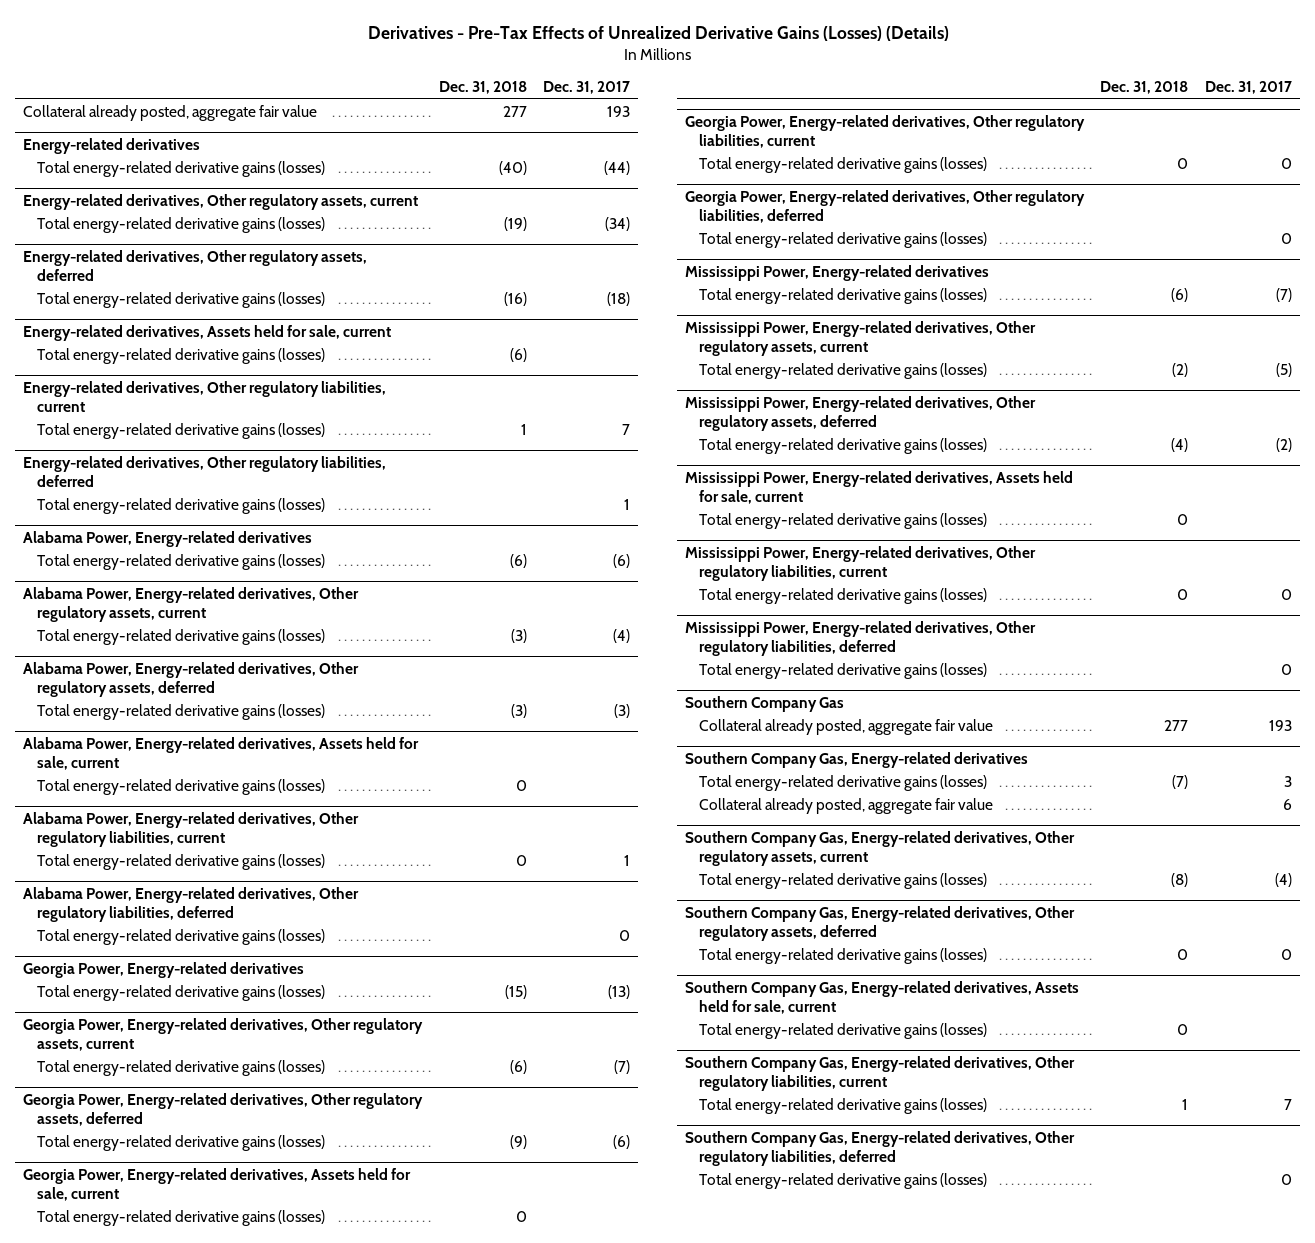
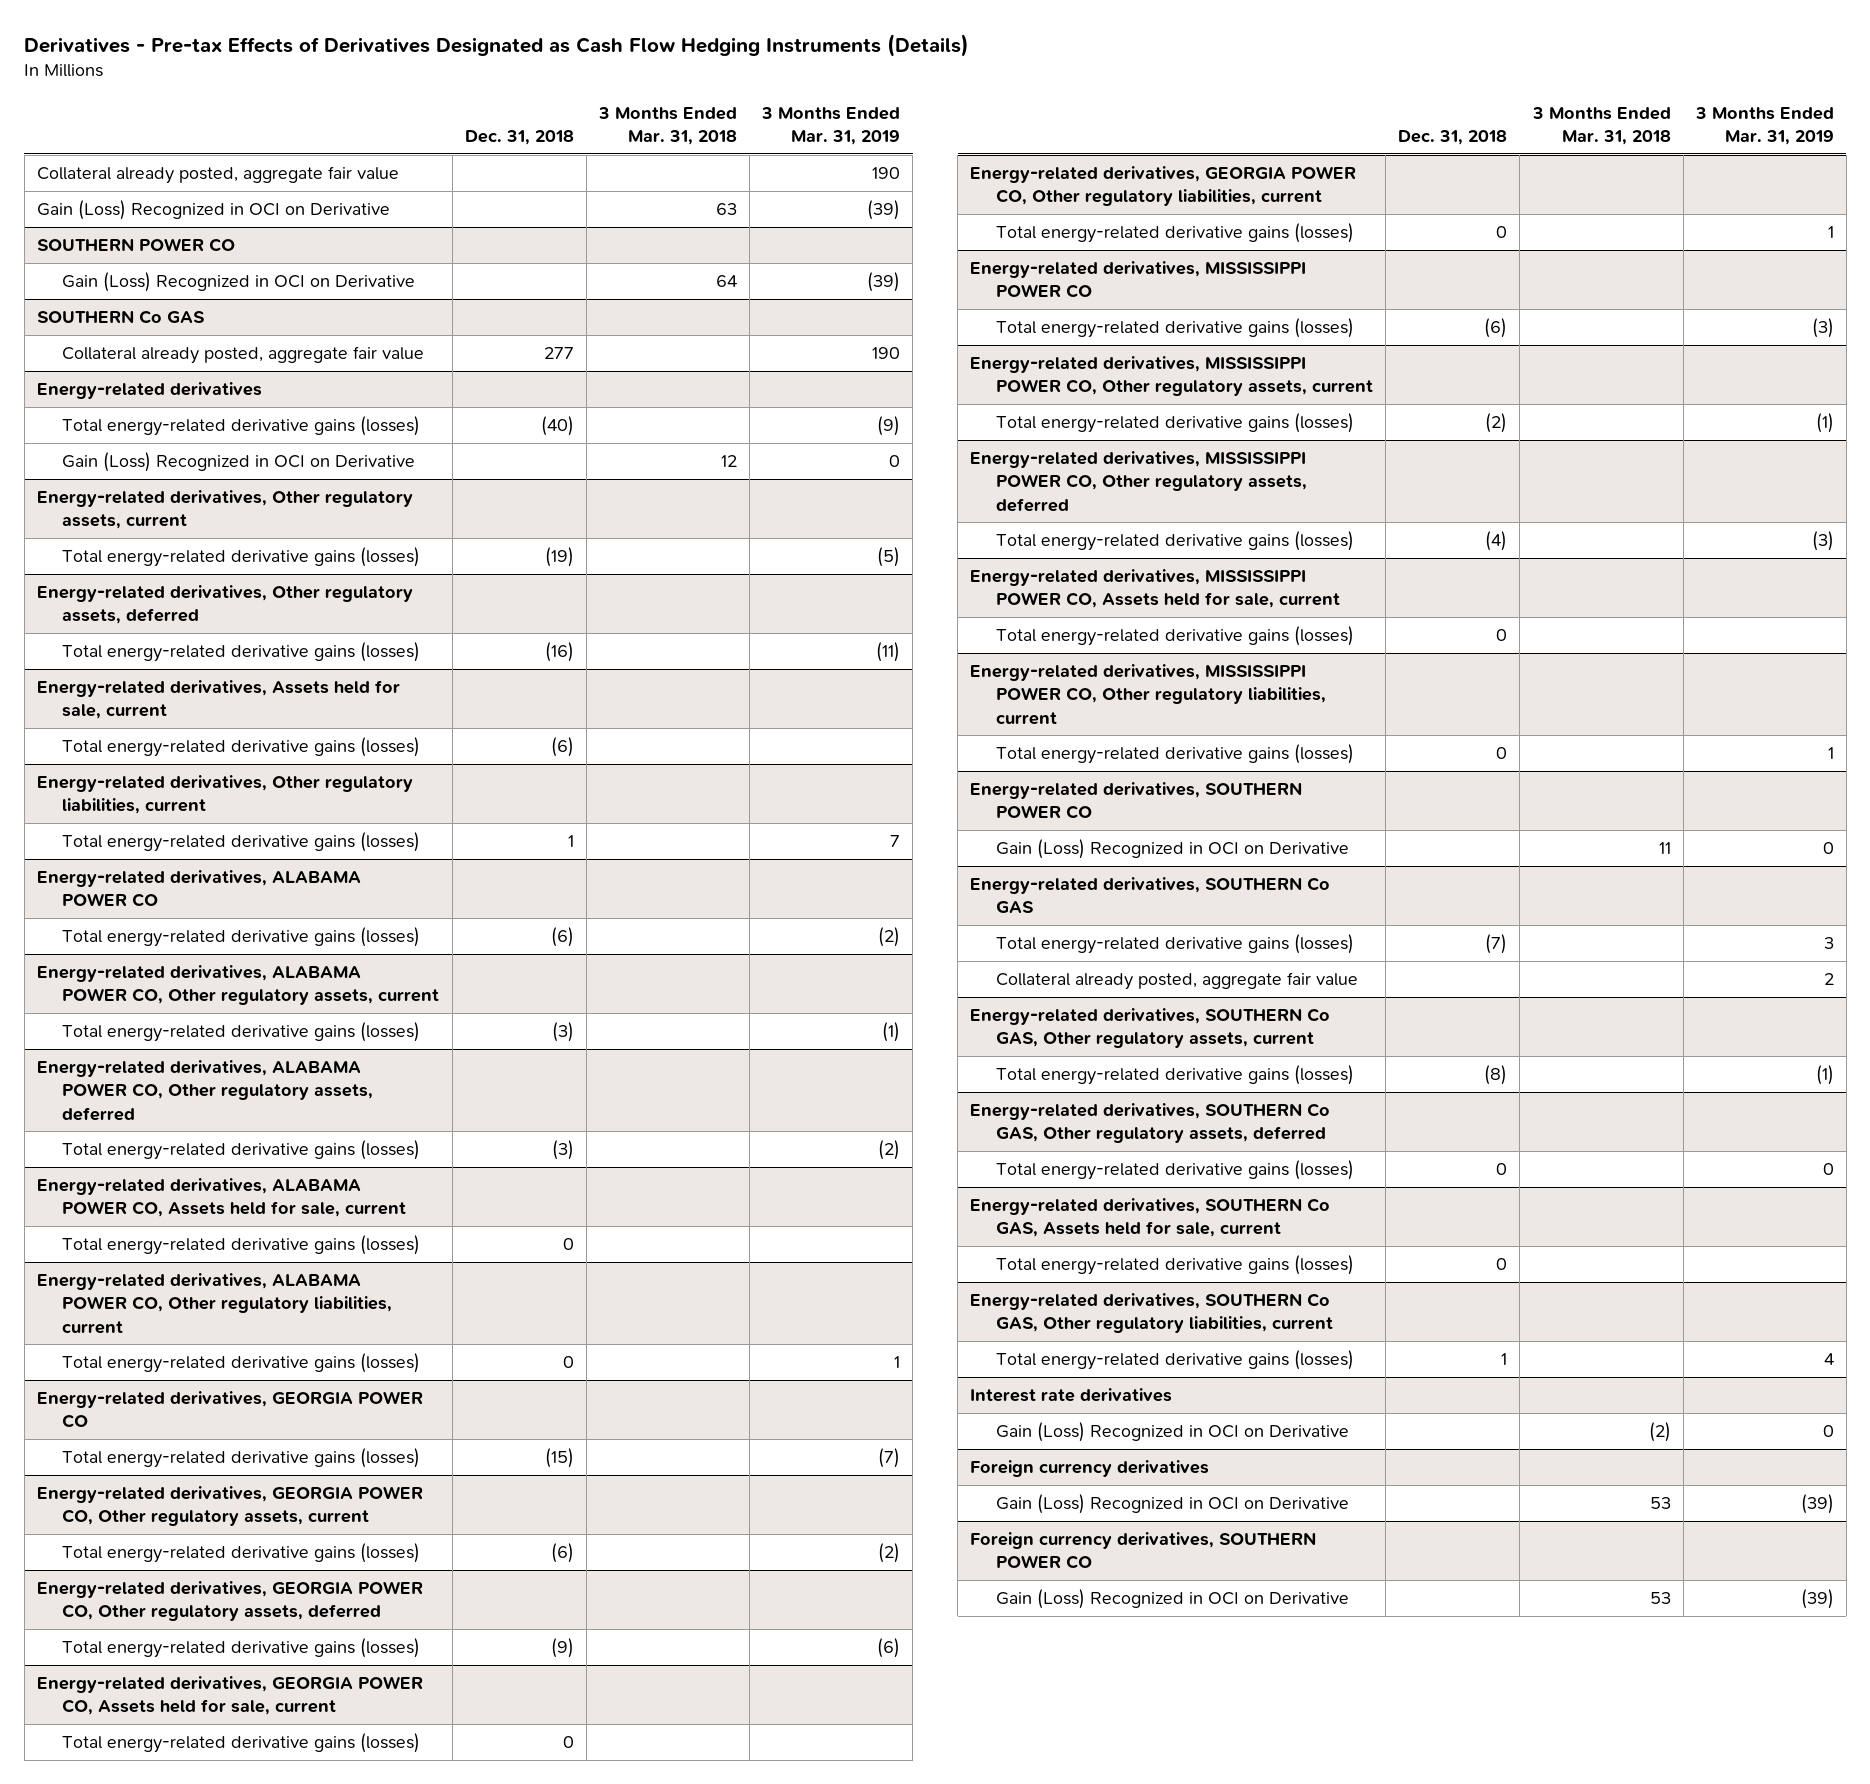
- Derivatives - Pre-Tax Effects of Unrealized Derivative Gains (Losses) (Details)
+ Derivatives - Pre-tax Effects of Derivatives Designated as Cash Flow Hedging Instruments (Details)
- | Dec. 31, 2018 | Dec. 31, 2017
+ | Dec. 31, 2018 | 3 Months Ended Mar. 31, 2018 | 3 Months Ended Mar. 31, 2019
+ Collateral already posted, aggregate fair value | | | 190
+ Gain (Loss) Recognized in OCI on Derivative | | 63 | (39)
+ SOUTHERN POWER CO
+ Gain (Loss) Recognized in OCI on Derivative | | 64 | (39)
+ SOUTHERN Co GAS
@ Energy-related derivatives
+ Gain (Loss) Recognized in OCI on Derivative | | 12 | 0
- Energy-related derivatives, Other regulatory liabilities, deferred
- Total energy-related derivative gains (losses) | | 1
- Alabama Power, Energy-related derivatives
+ Energy-related derivatives, ALABAMA POWER CO
- Alabama Power, Energy-related derivatives, Other regulatory assets, current
+ Energy-related derivatives, ALABAMA POWER CO, Other regulatory assets, current
- Alabama Power, Energy-related derivatives, Other regulatory assets, deferred
+ Energy-related derivatives, ALABAMA POWER CO, Other regulatory assets, deferred
- Alabama Power, Energy-related derivatives, Assets held for sale, current
+ Energy-related derivatives, ALABAMA POWER CO, Assets held for sale, current
- Alabama Power, Energy-related derivatives, Other regulatory liabilities, current
+ Energy-related derivatives, ALABAMA POWER CO, Other regulatory liabilities, current
- Alabama Power, Energy-related derivatives, Other regulatory liabilities, deferred
- Total energy-related derivative gains (losses) | | 0
- Georgia Power, Energy-related derivatives
+ Energy-related derivatives, GEORGIA POWER CO
- Georgia Power, Energy-related derivatives, Other regulatory assets, current
+ Energy-related derivatives, GEORGIA POWER CO, Other regulatory assets, current
- Georgia Power, Energy-related derivatives, Other regulatory assets, deferred
+ Energy-related derivatives, GEORGIA POWER CO, Other regulatory assets, deferred
- Georgia Power, Energy-related derivatives, Assets held for sale, current
+ Energy-related derivatives, GEORGIA POWER CO, Assets held for sale, current
- Georgia Power, Energy-related derivatives, Other regulatory liabilities, current
+ Energy-related derivatives, GEORGIA POWER CO, Other regulatory liabilities, current
- Georgia Power, Energy-related derivatives, Other regulatory liabilities, deferred
- Total energy-related derivative gains (losses) | | 0
- Mississippi Power, Energy-related derivatives
+ Energy-related derivatives, MISSISSIPPI POWER CO
- Mississippi Power, Energy-related derivatives, Other regulatory assets, current
+ Energy-related derivatives, MISSISSIPPI POWER CO, Other regulatory assets, current
- Mississippi Power, Energy-related derivatives, Other regulatory assets, deferred
+ Energy-related derivatives, MISSISSIPPI POWER CO, Other regulatory assets, deferred
- Mississippi Power, Energy-related derivatives, Assets held for sale, current
+ Energy-related derivatives, MISSISSIPPI POWER CO, Assets held for sale, current
- Mississippi Power, Energy-related derivatives, Other regulatory liabilities, current
+ Energy-related derivatives, MISSISSIPPI POWER CO, Other regulatory liabilities, current
- Mississippi Power, Energy-related derivatives, Other regulatory liabilities, deferred
- Total energy-related derivative gains (losses) | | 0
- Southern Company Gas
- Collateral already posted, aggregate fair value | 277 | 193
- Southern Company Gas, Energy-related derivatives
+ Energy-related derivatives, SOUTHERN POWER CO
+ Gain (Loss) Recognized in OCI on Derivative | | 11 | 0
+ Energy-related derivatives, SOUTHERN Co GAS
- Southern Company Gas, Energy-related derivatives, Other regulatory assets, current
+ Energy-related derivatives, SOUTHERN Co GAS, Other regulatory assets, current
- Southern Company Gas, Energy-related derivatives, Other regulatory assets, deferred
+ Energy-related derivatives, SOUTHERN Co GAS, Other regulatory assets, deferred
- Southern Company Gas, Energy-related derivatives, Assets held for sale, current
+ Energy-related derivatives, SOUTHERN Co GAS, Assets held for sale, current
- Southern Company Gas, Energy-related derivatives, Other regulatory liabilities, current
+ Energy-related derivatives, SOUTHERN Co GAS, Other regulatory liabilities, current
- Southern Company Gas, Energy-related derivatives, Other regulatory liabilities, deferred
- Total energy-related derivative gains (losses) | | 0
+ Interest rate derivatives
+ Gain (Loss) Recognized in OCI on Derivative | | (2) | 0
+ Foreign currency derivatives
+ Gain (Loss) Recognized in OCI on Derivative | | 53 | (39)
+ Foreign currency derivatives, SOUTHERN POWER CO
+ Gain (Loss) Recognized in OCI on Derivative | | 53 | (39)

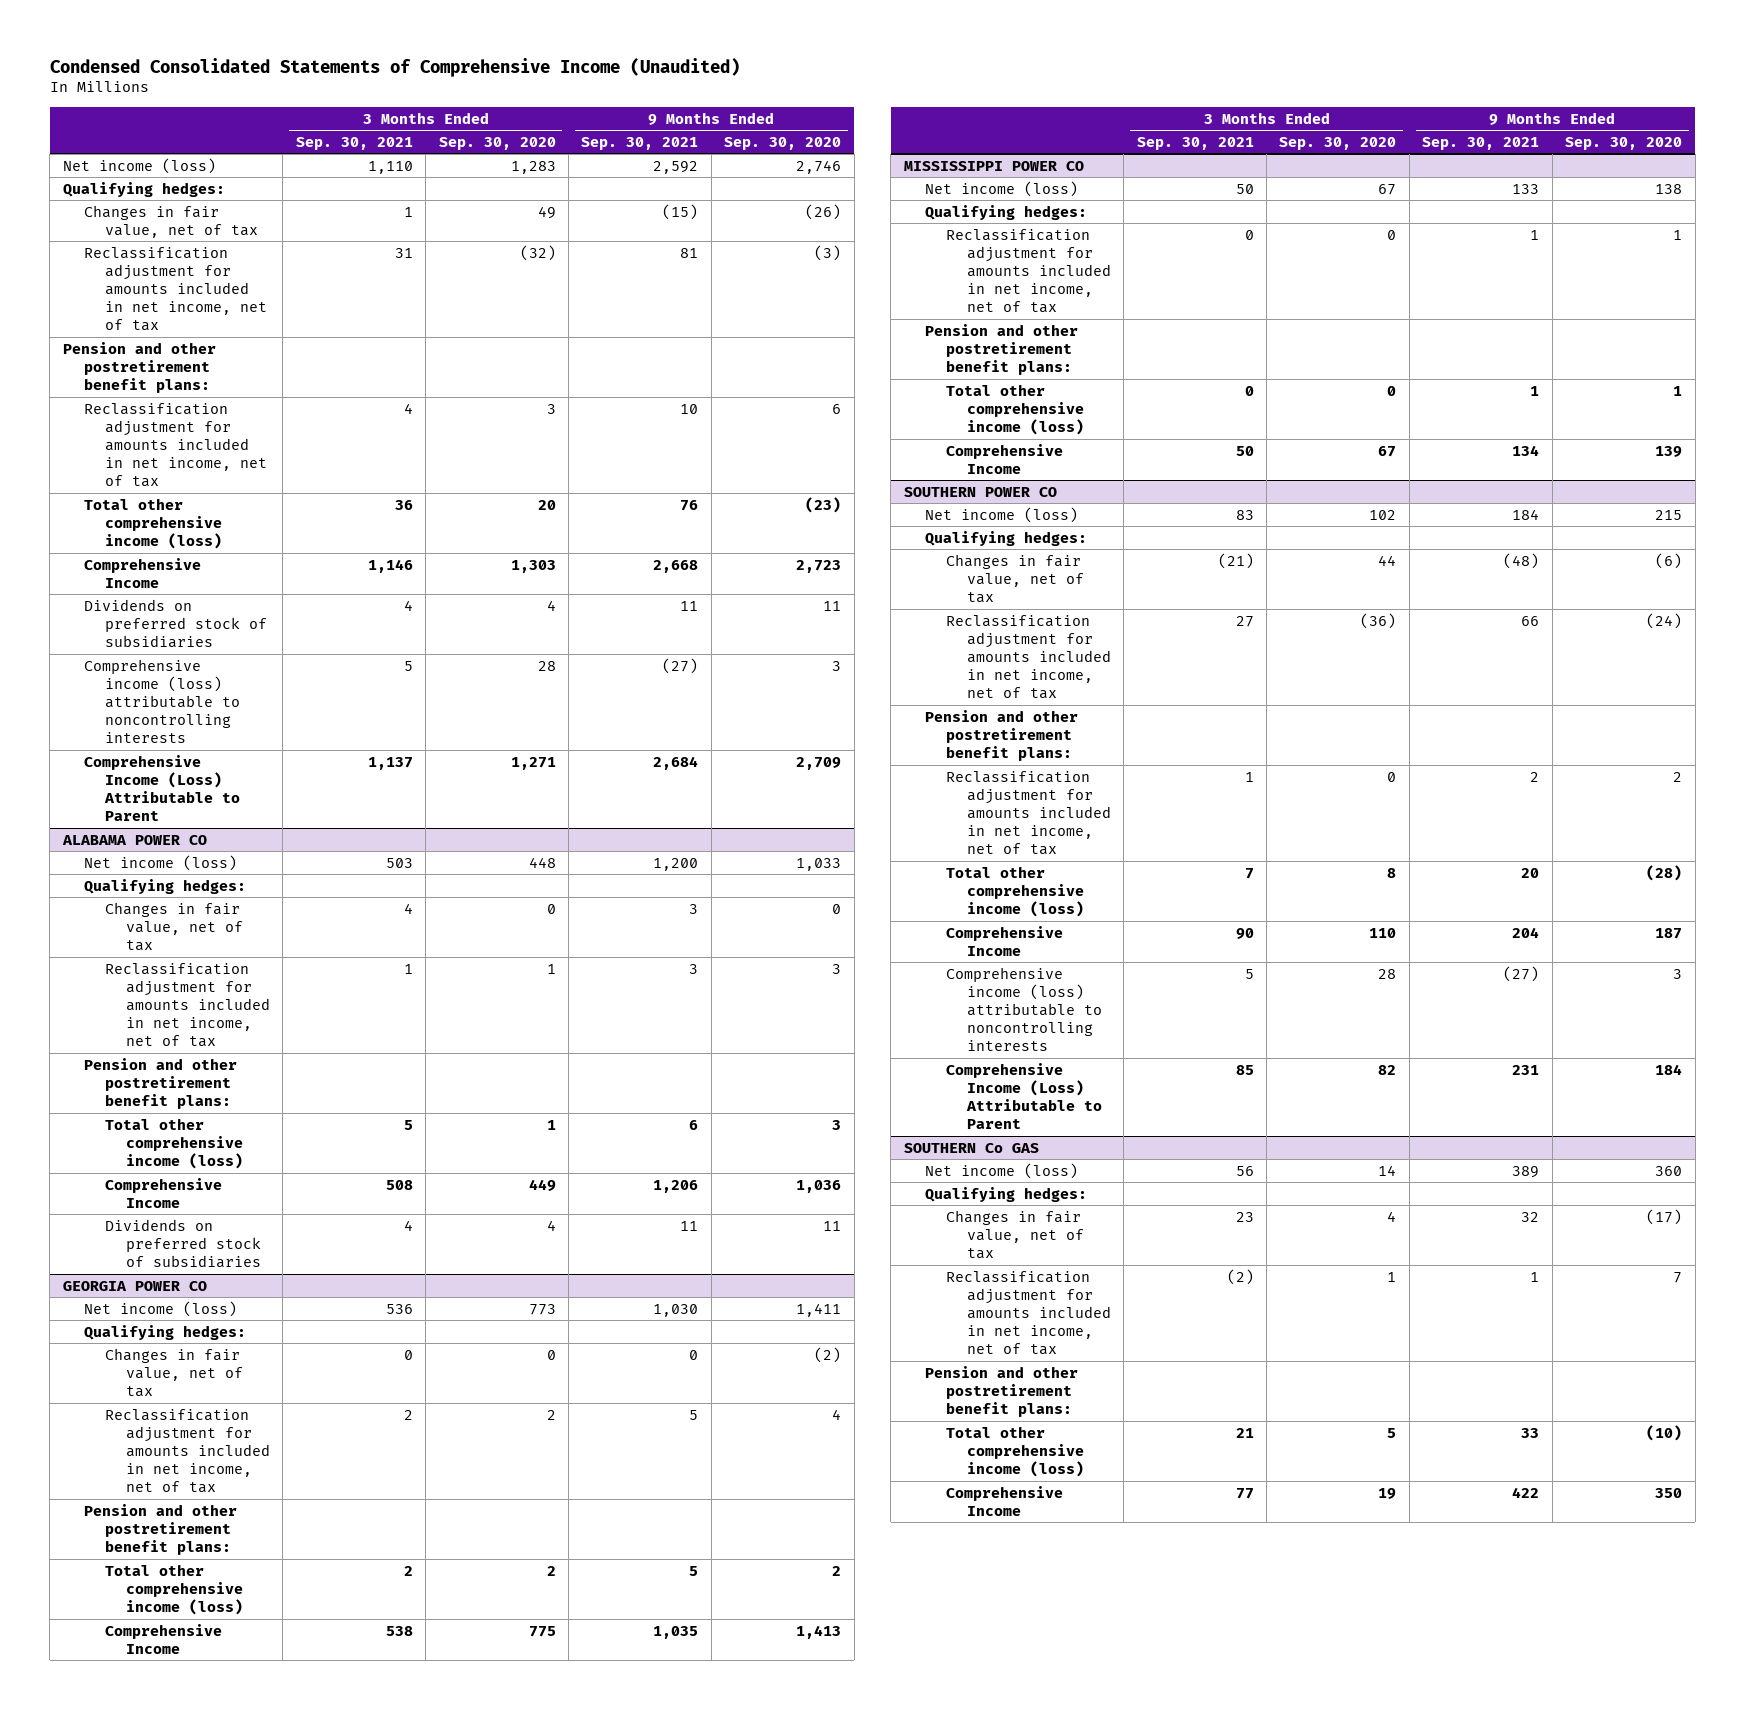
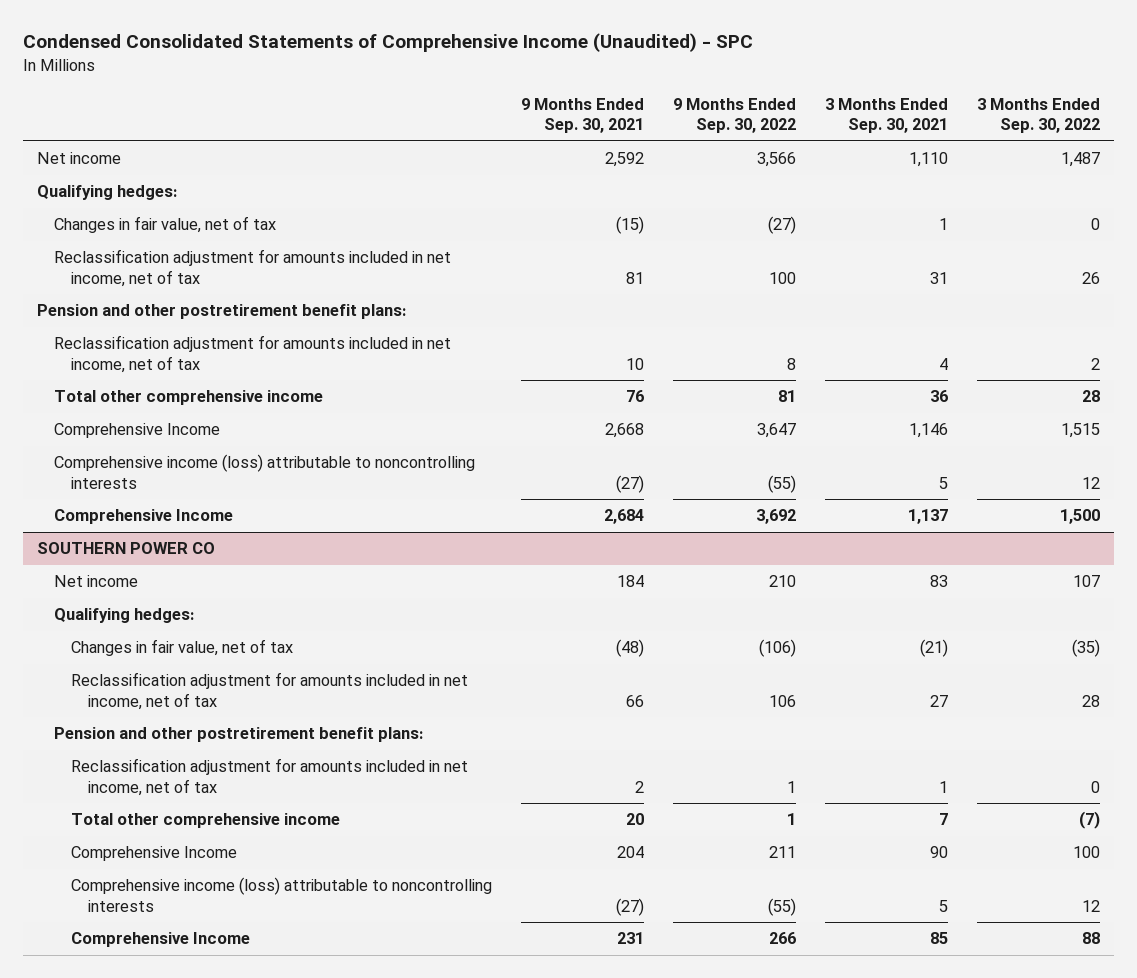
- Condensed Consolidated Statements of Comprehensive Income (Unaudited)
+ Condensed Consolidated Statements of Comprehensive Income (Unaudited) - SPC
- | 3 Months Ended Sep. 30, 2021 | 3 Months Ended Sep. 30, 2020 | 9 Months Ended Sep. 30, 2021 | 9 Months Ended Sep. 30, 2020
+ | 9 Months Ended Sep. 30, 2021 | 9 Months Ended Sep. 30, 2022 | 3 Months Ended Sep. 30, 2021 | 3 Months Ended Sep. 30, 2022
- Net income (loss) | 1,110 | 1,283 | 2,592 | 2,746
+ Net income | 2,592 | 3,566 | 1,110 | 1,487
- Total other comprehensive income (loss) | 36 | 20 | 76 | (23)
+ Total other comprehensive income | 76 | 81 | 36 | 28
- Dividends on preferred stock of subsidiaries | 4 | 4 | 11 | 11
- Comprehensive Income (Loss) Attributable to Parent | 1,137 | 1,271 | 2,684 | 2,709
- ALABAMA POWER CO
- Net income (loss) | 503 | 448 | 1,200 | 1,033
- Qualifying hedges:
- Changes in fair value, net of tax | 4 | 0 | 3 | 0
- Reclassification adjustment for amounts included in net income, net of tax | 1 | 1 | 3 | 3
- Pension and other postretirement benefit plans:
- Total other comprehensive income (loss) | 5 | 1 | 6 | 3
- Comprehensive Income | 508 | 449 | 1,206 | 1,036
- Dividends on preferred stock of subsidiaries | 4 | 4 | 11 | 11
- GEORGIA POWER CO
- Net income (loss) | 536 | 773 | 1,030 | 1,411
- Qualifying hedges:
- Changes in fair value, net of tax | 0 | 0 | 0 | (2)
- Reclassification adjustment for amounts included in net income, net of tax | 2 | 2 | 5 | 4
- Pension and other postretirement benefit plans:
- Total other comprehensive income (loss) | 2 | 2 | 5 | 2
- Comprehensive Income | 538 | 775 | 1,035 | 1,413
- MISSISSIPPI POWER CO
- Net income (loss) | 50 | 67 | 133 | 138
- Qualifying hedges:
- Reclassification adjustment for amounts included in net income, net of tax | 0 | 0 | 1 | 1
- Pension and other postretirement benefit plans:
- Total other comprehensive income (loss) | 0 | 0 | 1 | 1
- Comprehensive Income | 50 | 67 | 134 | 139
+ Comprehensive Income | 2,684 | 3,692 | 1,137 | 1,500
@ SOUTHERN POWER CO
- Net income (loss) | 83 | 102 | 184 | 215
+ Net income | 184 | 210 | 83 | 107
- Total other comprehensive income (loss) | 7 | 8 | 20 | (28)
+ Total other comprehensive income | 20 | 1 | 7 | (7)
- Comprehensive Income (Loss) Attributable to Parent | 85 | 82 | 231 | 184
- SOUTHERN Co GAS
- Net income (loss) | 56 | 14 | 389 | 360
- Qualifying hedges:
- Changes in fair value, net of tax | 23 | 4 | 32 | (17)
- Reclassification adjustment for amounts included in net income, net of tax | (2) | 1 | 1 | 7
- Pension and other postretirement benefit plans:
- Total other comprehensive income (loss) | 21 | 5 | 33 | (10)
- Comprehensive Income | 77 | 19 | 422 | 350
@ SOUTHERN POWER CO
+ Comprehensive Income | 231 | 266 | 85 | 88

